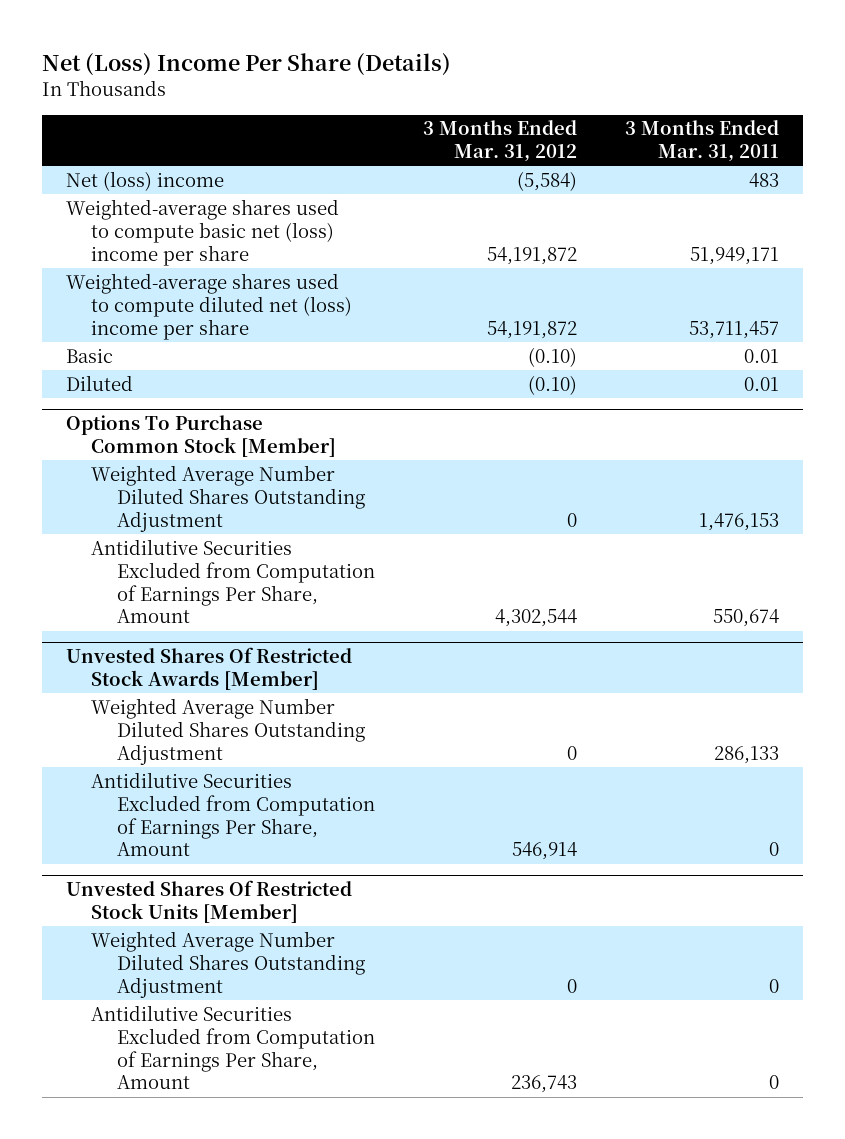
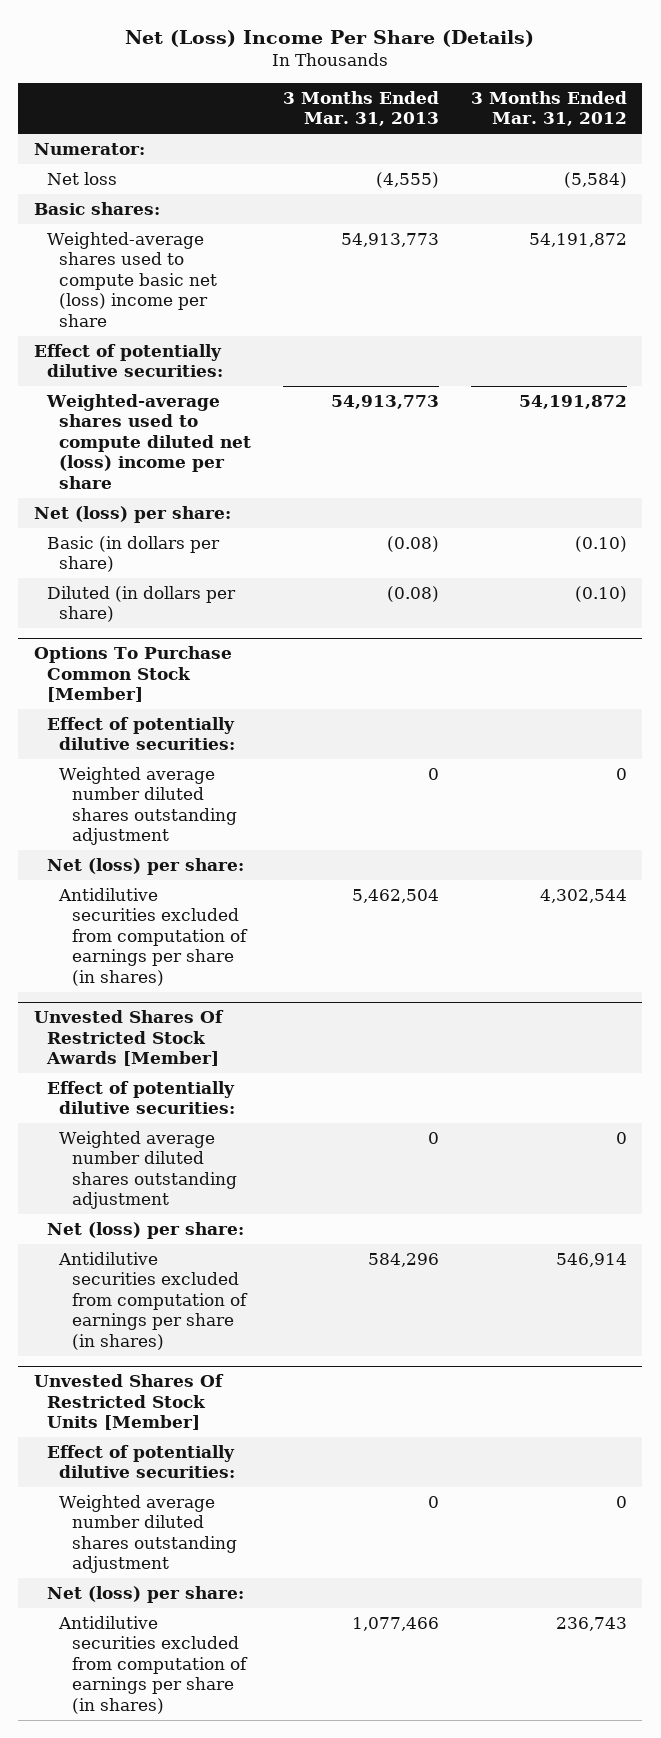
- | 3 Months Ended Mar. 31, 2012 | 3 Months Ended Mar. 31, 2011
+ | 3 Months Ended Mar. 31, 2013 | 3 Months Ended Mar. 31, 2012
- Net (loss) income | (5,584) | 483
+ Numerator:
+ Net loss | (4,555) | (5,584)
+ Basic shares:
+ Effect of potentially dilutive securities:
- Basic | (0.10) | 0.01
- Diluted | (0.10) | 0.01
+ Net (loss) per share:
+ Basic (in dollars per share) | (0.08) | (0.10)
+ Diluted (in dollars per share) | (0.08) | (0.10)
@ Options To Purchase Common Stock [Member]
- Weighted Average Number Diluted Shares Outstanding Adjustment | 0 | 1,476,153
- Antidilutive Securities Excluded from Computation of Earnings Per Share, Amount | 4,302,544 | 550,674
+ Effect of potentially dilutive securities:
+ Weighted average number diluted shares outstanding adjustment | 0 | 0
+ Net (loss) per share:
+ Antidilutive securities excluded from computation of earnings per share (in shares) | 5,462,504 | 4,302,544
@ Unvested Shares Of Restricted Stock Awards [Member]
- Weighted Average Number Diluted Shares Outstanding Adjustment | 0 | 286,133
- Antidilutive Securities Excluded from Computation of Earnings Per Share, Amount | 546,914 | 0
+ Effect of potentially dilutive securities:
+ Weighted average number diluted shares outstanding adjustment | 0 | 0
+ Net (loss) per share:
+ Antidilutive securities excluded from computation of earnings per share (in shares) | 584,296 | 546,914
@ Unvested Shares Of Restricted Stock Units [Member]
- Weighted Average Number Diluted Shares Outstanding Adjustment | 0 | 0
- Antidilutive Securities Excluded from Computation of Earnings Per Share, Amount | 236,743 | 0
+ Effect of potentially dilutive securities:
+ Weighted average number diluted shares outstanding adjustment | 0 | 0
+ Net (loss) per share:
+ Antidilutive securities excluded from computation of earnings per share (in shares) | 1,077,466 | 236,743

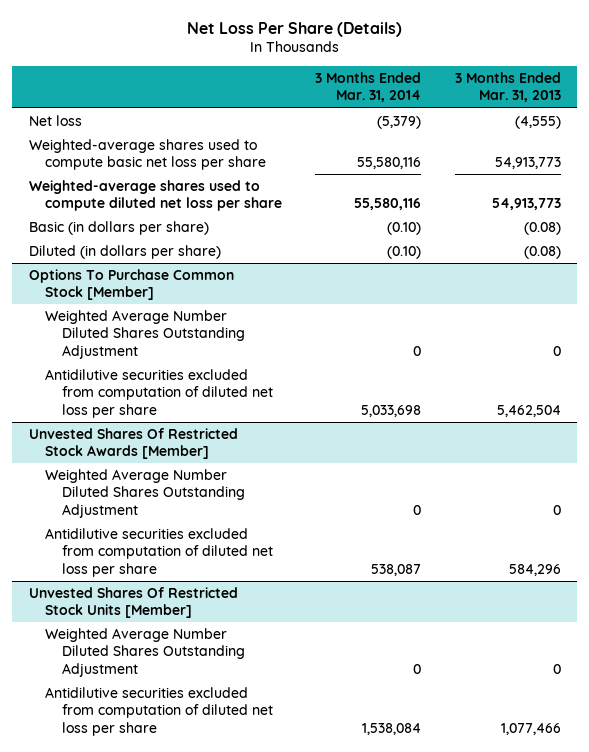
- Net (Loss) Income Per Share (Details)
+ Net Loss Per Share (Details)
- | 3 Months Ended Mar. 31, 2013 | 3 Months Ended Mar. 31, 2012
+ | 3 Months Ended Mar. 31, 2014 | 3 Months Ended Mar. 31, 2013
- Numerator:
- Basic shares:
- Weighted-average shares used to compute basic net (loss) income per share | 54,913,773 | 54,191,872
- Effect of potentially dilutive securities:
- Weighted-average shares used to compute diluted net (loss) income per share | 54,913,773 | 54,191,872
- Net (loss) per share:
+ Weighted-average shares used to compute basic net loss per share | 55,580,116 | 54,913,773
+ Weighted-average shares used to compute diluted net loss per share | 55,580,116 | 54,913,773
@ Options To Purchase Common Stock [Member]
- Effect of potentially dilutive securities:
- Weighted average number diluted shares outstanding adjustment | 0 | 0
- Net (loss) per share:
- Antidilutive securities excluded from computation of earnings per share (in shares) | 5,462,504 | 4,302,544
+ Weighted Average Number Diluted Shares Outstanding Adjustment | 0 | 0
+ Antidilutive securities excluded from computation of diluted net loss per share | 5,033,698 | 5,462,504
@ Unvested Shares Of Restricted Stock Awards [Member]
- Effect of potentially dilutive securities:
- Weighted average number diluted shares outstanding adjustment | 0 | 0
- Net (loss) per share:
- Antidilutive securities excluded from computation of earnings per share (in shares) | 584,296 | 546,914
+ Weighted Average Number Diluted Shares Outstanding Adjustment | 0 | 0
+ Antidilutive securities excluded from computation of diluted net loss per share | 538,087 | 584,296
@ Unvested Shares Of Restricted Stock Units [Member]
- Effect of potentially dilutive securities:
- Weighted average number diluted shares outstanding adjustment | 0 | 0
- Net (loss) per share:
- Antidilutive securities excluded from computation of earnings per share (in shares) | 1,077,466 | 236,743
+ Weighted Average Number Diluted Shares Outstanding Adjustment | 0 | 0
+ Antidilutive securities excluded from computation of diluted net loss per share | 1,538,084 | 1,077,466

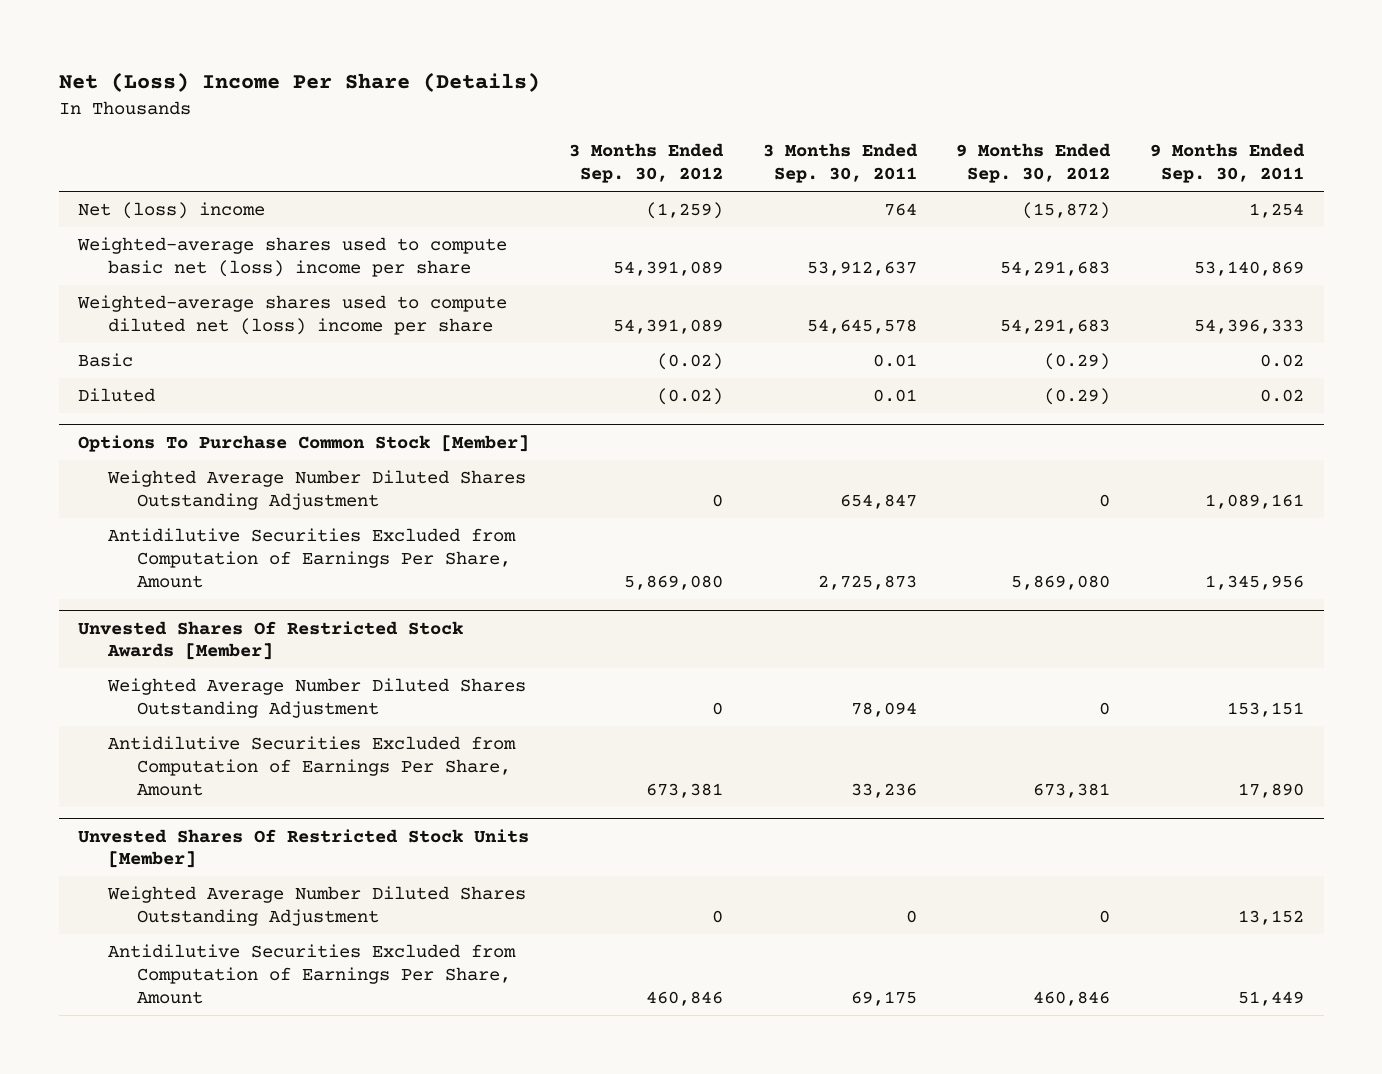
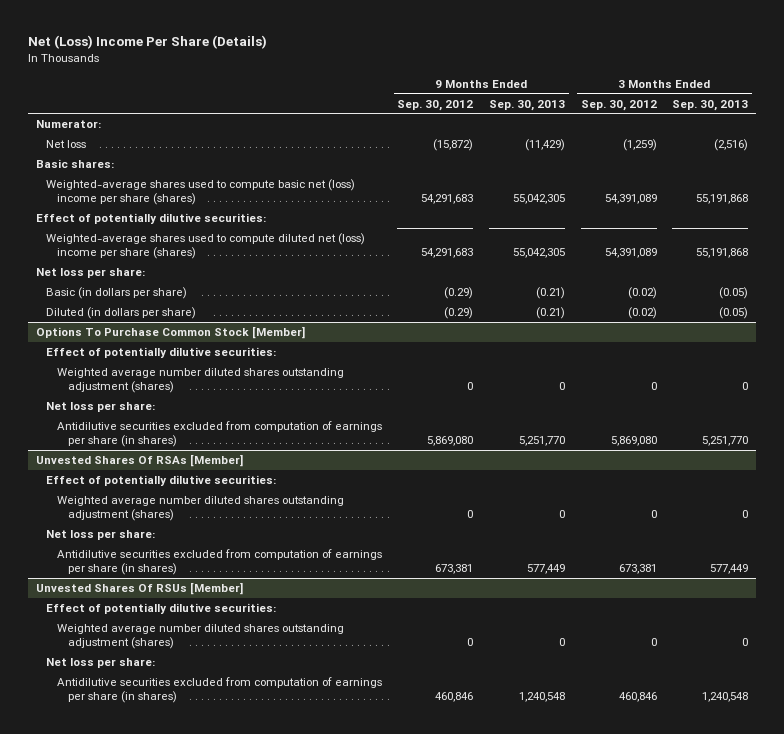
- | 3 Months Ended Sep. 30, 2012 | 3 Months Ended Sep. 30, 2011 | 9 Months Ended Sep. 30, 2012 | 9 Months Ended Sep. 30, 2011
+ | 9 Months Ended Sep. 30, 2012 | 9 Months Ended Sep. 30, 2013 | 3 Months Ended Sep. 30, 2012 | 3 Months Ended Sep. 30, 2013
- Net (loss) income | (1,259) | 764 | (15,872) | 1,254
- Weighted-average shares used to compute basic net (loss) income per share | 54,391,089 | 53,912,637 | 54,291,683 | 53,140,869
- Weighted-average shares used to compute diluted net (loss) income per share | 54,391,089 | 54,645,578 | 54,291,683 | 54,396,333
- Basic | (0.02) | 0.01 | (0.29) | 0.02
- Diluted | (0.02) | 0.01 | (0.29) | 0.02
+ Numerator:
+ Net loss | (15,872) | (11,429) | (1,259) | (2,516)
+ Basic shares:
+ Weighted-average shares used to compute basic net (loss) income per share (shares) | 54,291,683 | 55,042,305 | 54,391,089 | 55,191,868
+ Effect of potentially dilutive securities:
+ Weighted-average shares used to compute diluted net (loss) income per share (shares) | 54,291,683 | 55,042,305 | 54,391,089 | 55,191,868
+ Net loss per share:
+ Basic (in dollars per share) | (0.29) | (0.21) | (0.02) | (0.05)
+ Diluted (in dollars per share) | (0.29) | (0.21) | (0.02) | (0.05)
@ Options To Purchase Common Stock [Member]
- Weighted Average Number Diluted Shares Outstanding Adjustment | 0 | 654,847 | 0 | 1,089,161
- Antidilutive Securities Excluded from Computation of Earnings Per Share, Amount | 5,869,080 | 2,725,873 | 5,869,080 | 1,345,956
- Unvested Shares Of Restricted Stock Awards [Member]
- Weighted Average Number Diluted Shares Outstanding Adjustment | 0 | 78,094 | 0 | 153,151
- Antidilutive Securities Excluded from Computation of Earnings Per Share, Amount | 673,381 | 33,236 | 673,381 | 17,890
- Unvested Shares Of Restricted Stock Units [Member]
- Weighted Average Number Diluted Shares Outstanding Adjustment | 0 | 0 | 0 | 13,152
- Antidilutive Securities Excluded from Computation of Earnings Per Share, Amount | 460,846 | 69,175 | 460,846 | 51,449
@ Options To Purchase Common Stock [Member]
+ Effect of potentially dilutive securities:
+ Weighted average number diluted shares outstanding adjustment (shares) | 0 | 0 | 0 | 0
+ Net loss per share:
+ Antidilutive securities excluded from computation of earnings per share (in shares) | 5,869,080 | 5,251,770 | 5,869,080 | 5,251,770
+ Unvested Shares Of RSAs [Member]
+ Effect of potentially dilutive securities:
+ Weighted average number diluted shares outstanding adjustment (shares) | 0 | 0 | 0 | 0
+ Net loss per share:
+ Antidilutive securities excluded from computation of earnings per share (in shares) | 673,381 | 577,449 | 673,381 | 577,449
+ Unvested Shares Of RSUs [Member]
+ Effect of potentially dilutive securities:
+ Weighted average number diluted shares outstanding adjustment (shares) | 0 | 0 | 0 | 0
+ Net loss per share:
+ Antidilutive securities excluded from computation of earnings per share (in shares) | 460,846 | 1,240,548 | 460,846 | 1,240,548

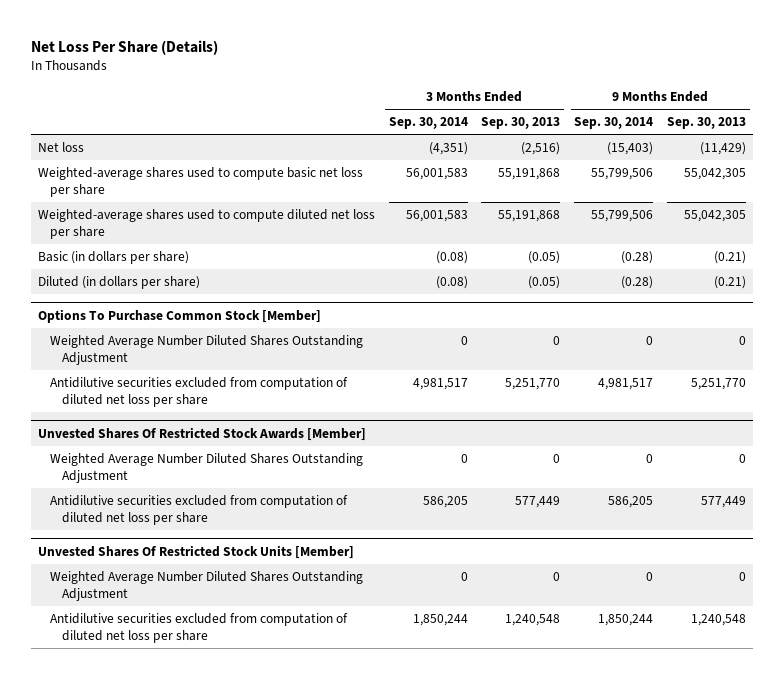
- Net (Loss) Income Per Share (Details)
+ Net Loss Per Share (Details)
- | 9 Months Ended Sep. 30, 2012 | 9 Months Ended Sep. 30, 2013 | 3 Months Ended Sep. 30, 2012 | 3 Months Ended Sep. 30, 2013
+ | 3 Months Ended Sep. 30, 2014 | 3 Months Ended Sep. 30, 2013 | 9 Months Ended Sep. 30, 2014 | 9 Months Ended Sep. 30, 2013
- Numerator:
- Basic shares:
- Weighted-average shares used to compute basic net (loss) income per share (shares) | 54,291,683 | 55,042,305 | 54,391,089 | 55,191,868
- Effect of potentially dilutive securities:
- Weighted-average shares used to compute diluted net (loss) income per share (shares) | 54,291,683 | 55,042,305 | 54,391,089 | 55,191,868
- Net loss per share:
+ Weighted-average shares used to compute basic net loss per share | 56,001,583 | 55,191,868 | 55,799,506 | 55,042,305
+ Weighted-average shares used to compute diluted net loss per share | 56,001,583 | 55,191,868 | 55,799,506 | 55,042,305
@ Options To Purchase Common Stock [Member]
- Effect of potentially dilutive securities:
- Weighted average number diluted shares outstanding adjustment (shares) | 0 | 0 | 0 | 0
- Net loss per share:
- Antidilutive securities excluded from computation of earnings per share (in shares) | 5,869,080 | 5,251,770 | 5,869,080 | 5,251,770
- Unvested Shares Of RSAs [Member]
- Effect of potentially dilutive securities:
- Weighted average number diluted shares outstanding adjustment (shares) | 0 | 0 | 0 | 0
- Net loss per share:
- Antidilutive securities excluded from computation of earnings per share (in shares) | 673,381 | 577,449 | 673,381 | 577,449
- Unvested Shares Of RSUs [Member]
- Effect of potentially dilutive securities:
- Weighted average number diluted shares outstanding adjustment (shares) | 0 | 0 | 0 | 0
- Net loss per share:
- Antidilutive securities excluded from computation of earnings per share (in shares) | 460,846 | 1,240,548 | 460,846 | 1,240,548
@ Options To Purchase Common Stock [Member]
+ Weighted Average Number Diluted Shares Outstanding Adjustment | 0 | 0 | 0 | 0
+ Antidilutive securities excluded from computation of diluted net loss per share | 4,981,517 | 5,251,770 | 4,981,517 | 5,251,770
+ Unvested Shares Of Restricted Stock Awards [Member]
+ Weighted Average Number Diluted Shares Outstanding Adjustment | 0 | 0 | 0 | 0
+ Antidilutive securities excluded from computation of diluted net loss per share | 586,205 | 577,449 | 586,205 | 577,449
+ Unvested Shares Of Restricted Stock Units [Member]
+ Weighted Average Number Diluted Shares Outstanding Adjustment | 0 | 0 | 0 | 0
+ Antidilutive securities excluded from computation of diluted net loss per share | 1,850,244 | 1,240,548 | 1,850,244 | 1,240,548

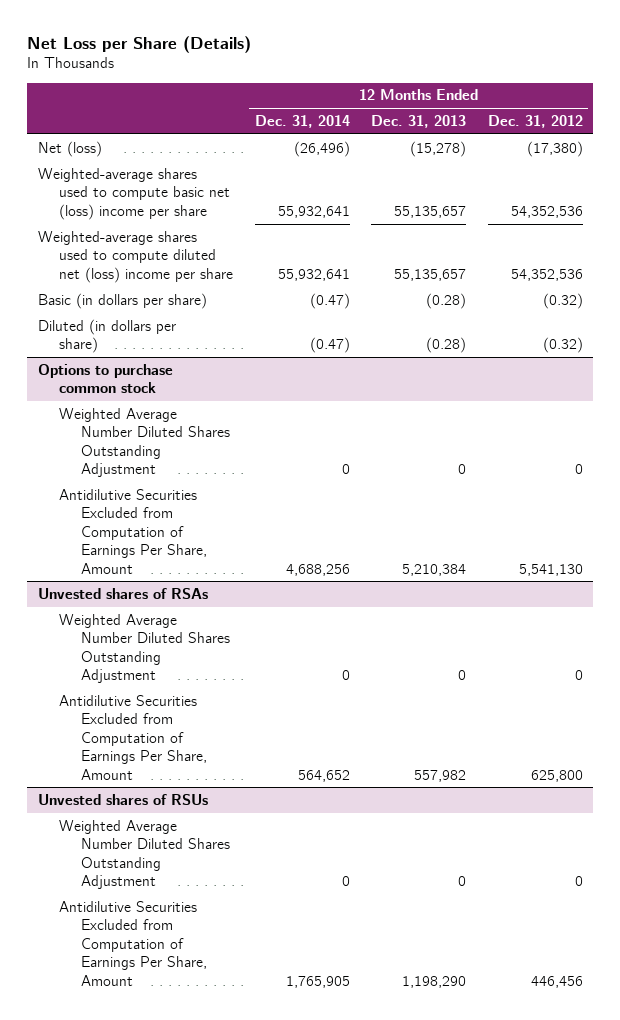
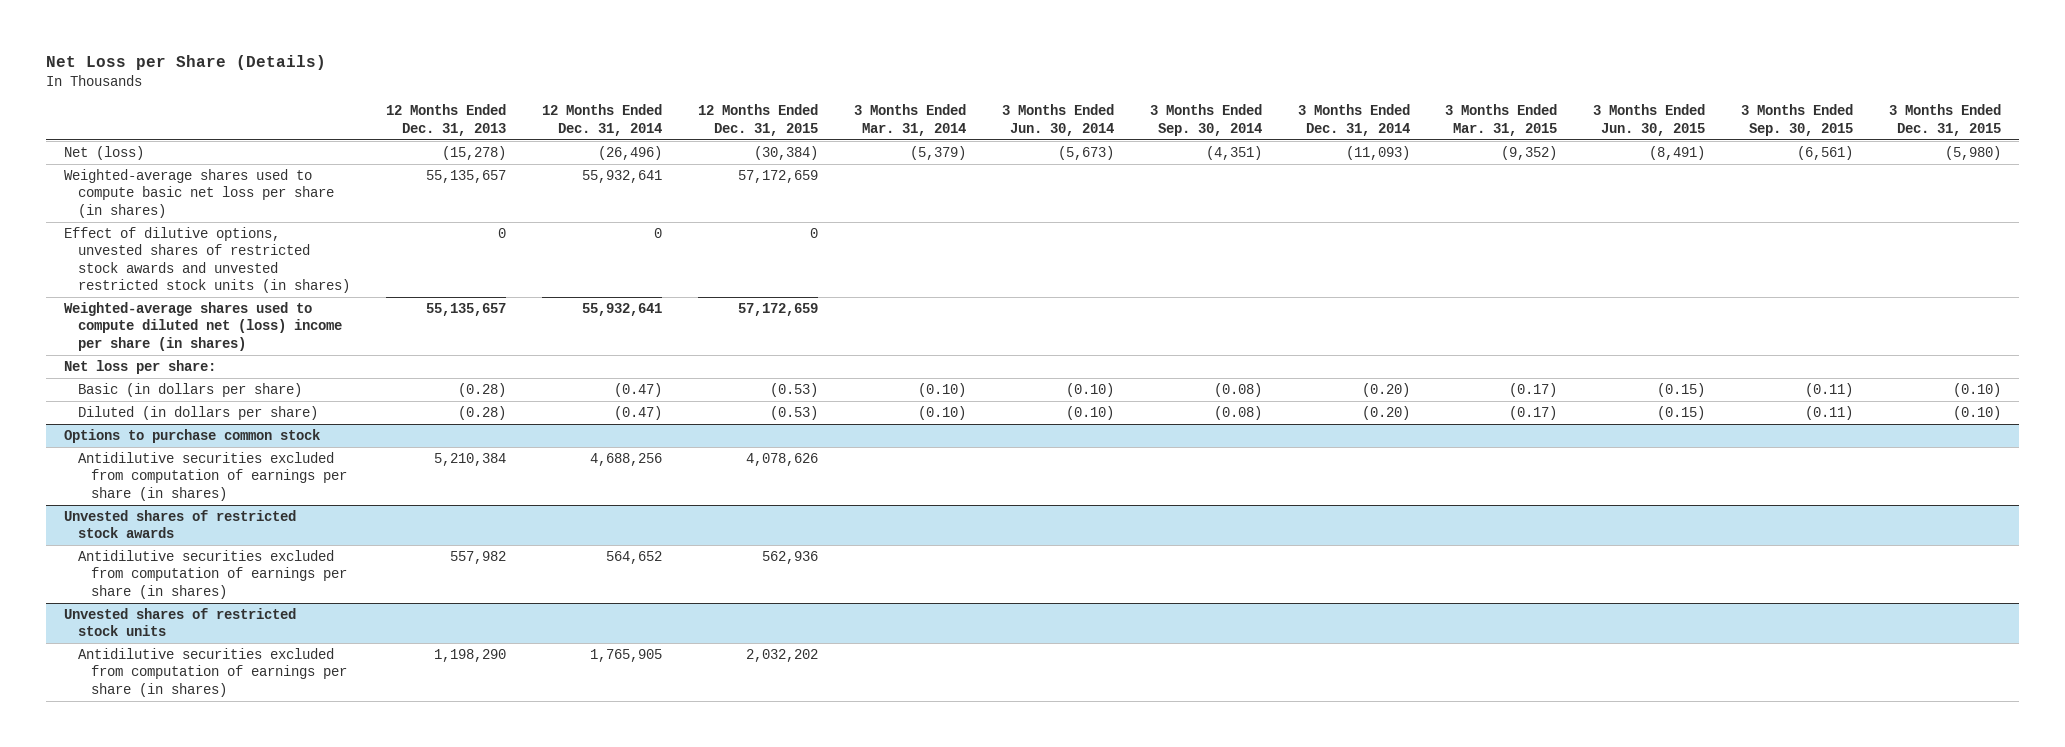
- | 12 Months Ended Dec. 31, 2014 | 12 Months Ended Dec. 31, 2013 | 12 Months Ended Dec. 31, 2012
+ | 12 Months Ended Dec. 31, 2013 | 12 Months Ended Dec. 31, 2014 | 12 Months Ended Dec. 31, 2015 | 3 Months Ended Mar. 31, 2014 | 3 Months Ended Jun. 30, 2014 | 3 Months Ended Sep. 30, 2014 | 3 Months Ended Dec. 31, 2014 | 3 Months Ended Mar. 31, 2015 | 3 Months Ended Jun. 30, 2015 | 3 Months Ended Sep. 30, 2015 | 3 Months Ended Dec. 31, 2015
- Weighted-average shares used to compute basic net (loss) income per share | 55,932,641 | 55,135,657 | 54,352,536
- Weighted-average shares used to compute diluted net (loss) income per share | 55,932,641 | 55,135,657 | 54,352,536
+ Weighted-average shares used to compute basic net loss per share (in shares) | 55,135,657 | 55,932,641 | 57,172,659 | | | | | | | |
+ Effect of dilutive options, unvested shares of restricted stock awards and unvested restricted stock units (in shares) | 0 | 0 | 0 | | | | | | | |
+ Weighted-average shares used to compute diluted net (loss) income per share (in shares) | 55,135,657 | 55,932,641 | 57,172,659 | | | | | | | |
+ Net loss per share:
@ Options to purchase common stock
- Weighted Average Number Diluted Shares Outstanding Adjustment | 0 | 0 | 0
- Antidilutive Securities Excluded from Computation of Earnings Per Share, Amount | 4,688,256 | 5,210,384 | 5,541,130
- Unvested shares of RSAs
- Weighted Average Number Diluted Shares Outstanding Adjustment | 0 | 0 | 0
- Antidilutive Securities Excluded from Computation of Earnings Per Share, Amount | 564,652 | 557,982 | 625,800
- Unvested shares of RSUs
- Weighted Average Number Diluted Shares Outstanding Adjustment | 0 | 0 | 0
- Antidilutive Securities Excluded from Computation of Earnings Per Share, Amount | 1,765,905 | 1,198,290 | 446,456
@ Options to purchase common stock
+ Antidilutive securities excluded from computation of earnings per share (in shares) | 5,210,384 | 4,688,256 | 4,078,626 | | | | | | | |
+ Unvested shares of restricted stock awards
+ Antidilutive securities excluded from computation of earnings per share (in shares) | 557,982 | 564,652 | 562,936 | | | | | | | |
+ Unvested shares of restricted stock units
+ Antidilutive securities excluded from computation of earnings per share (in shares) | 1,198,290 | 1,765,905 | 2,032,202 | | | | | | | |

